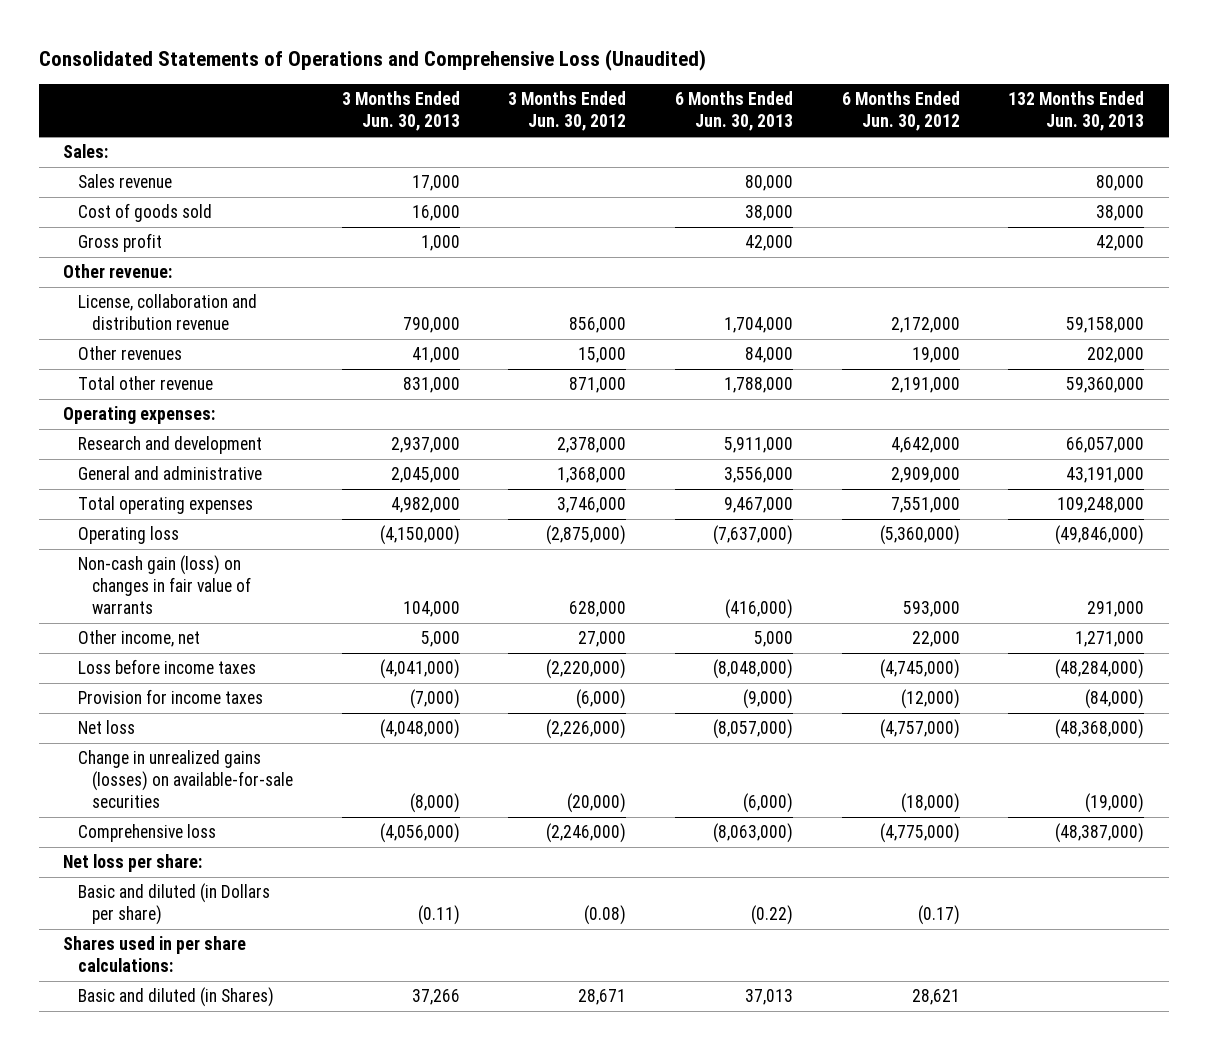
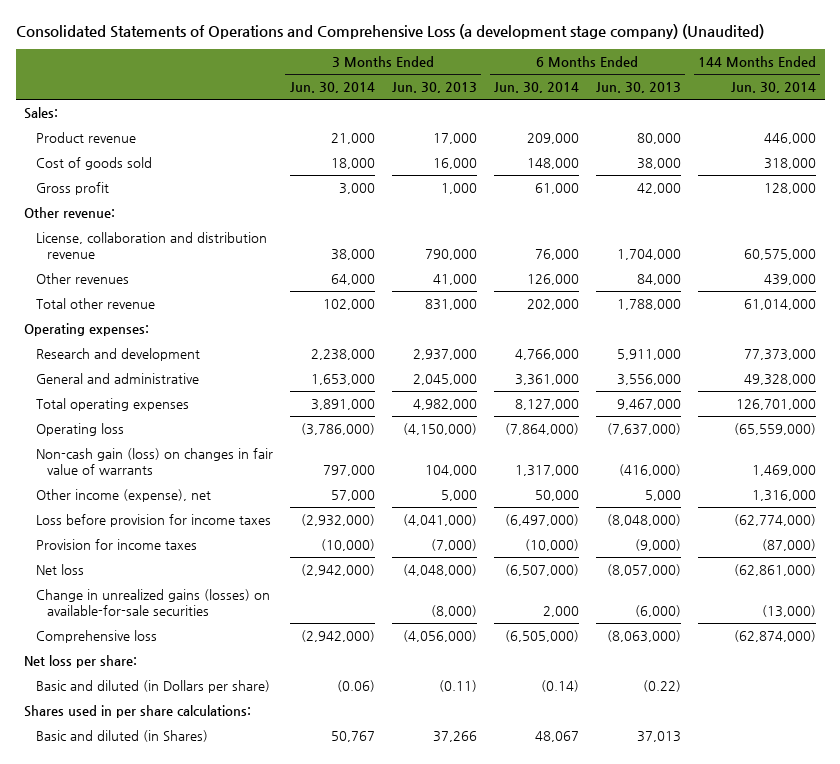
- Consolidated Statements of Operations and Comprehensive Loss (Unaudited)
+ Consolidated Statements of Operations and Comprehensive Loss (a development stage company) (Unaudited)
- | 3 Months Ended Jun. 30, 2013 | 3 Months Ended Jun. 30, 2012 | 6 Months Ended Jun. 30, 2013 | 6 Months Ended Jun. 30, 2012 | 132 Months Ended Jun. 30, 2013
+ | 3 Months Ended Jun. 30, 2014 | 3 Months Ended Jun. 30, 2013 | 6 Months Ended Jun. 30, 2014 | 6 Months Ended Jun. 30, 2013 | 144 Months Ended Jun. 30, 2014
- Sales revenue | 17,000 | | 80,000 | | 80,000
+ Product revenue | 21,000 | 17,000 | 209,000 | 80,000 | 446,000
- Other income, net | 5,000 | 27,000 | 5,000 | 22,000 | 1,271,000
- Loss before income taxes | (4,041,000) | (2,220,000) | (8,048,000) | (4,745,000) | (48,284,000)
+ Other income (expense), net | 57,000 | 5,000 | 50,000 | 5,000 | 1,316,000
+ Loss before provision for income taxes | (2,932,000) | (4,041,000) | (6,497,000) | (8,048,000) | (62,774,000)

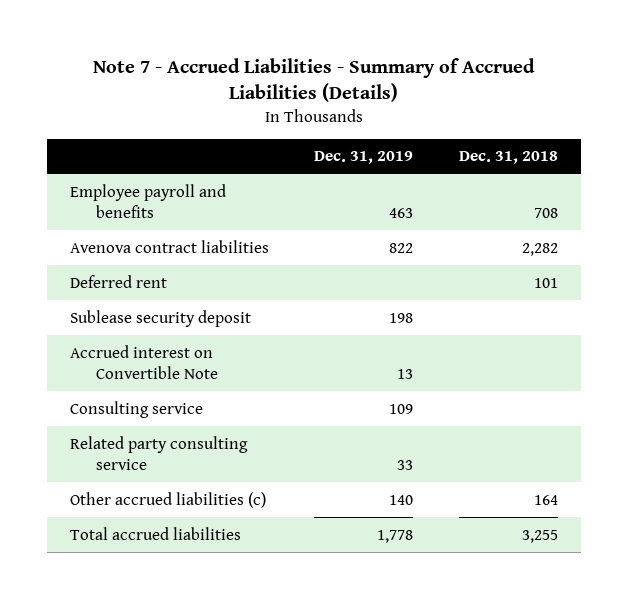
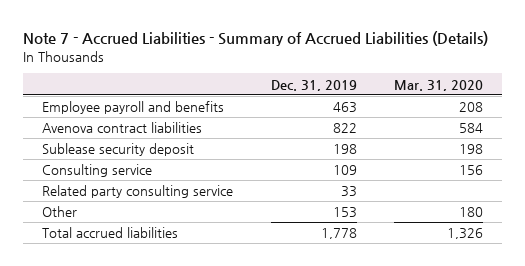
- | Dec. 31, 2019 | Dec. 31, 2018
+ | Dec. 31, 2019 | Mar. 31, 2020
- Deferred rent | | 101
- Accrued interest on Convertible Note | 13 |
- Other accrued liabilities (c) | 140 | 164
+ Other | 153 | 180

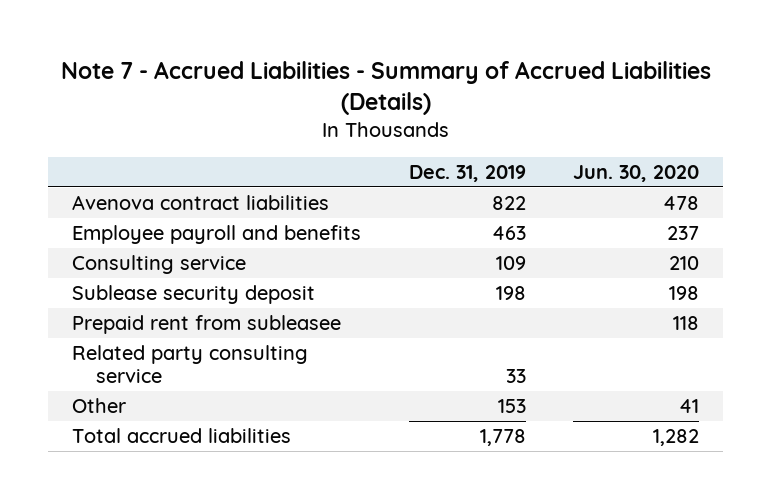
- | Dec. 31, 2019 | Mar. 31, 2020
+ | Dec. 31, 2019 | Jun. 30, 2020
moved down: Employee payroll and benefits | 463 | 237
moved down: Sublease security deposit | 198 | 198
+ Prepaid rent from subleasee | | 118

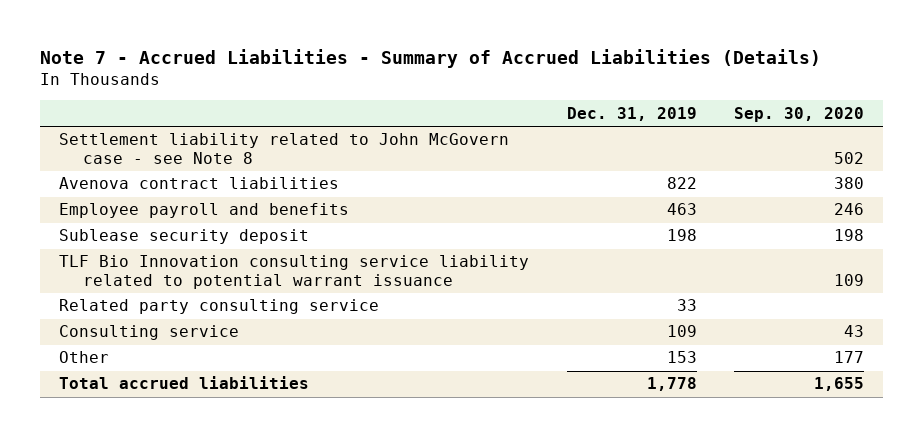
- | Dec. 31, 2019 | Jun. 30, 2020
+ | Dec. 31, 2019 | Sep. 30, 2020
+ Settlement liability related to John McGovern case - see Note 8 | | 502
- Prepaid rent from subleasee | | 118
+ TLF Bio Innovation consulting service liability related to potential warrant issuance | | 109
moved down: Consulting service | 109 | 43

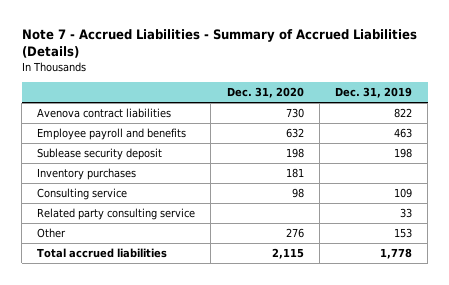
- | Dec. 31, 2019 | Sep. 30, 2020
+ | Dec. 31, 2020 | Dec. 31, 2019
- Settlement liability related to John McGovern case - see Note 8 | | 502
- TLF Bio Innovation consulting service liability related to potential warrant issuance | | 109
+ Inventory purchases | 181 |
moved down: Related party consulting service | | 33

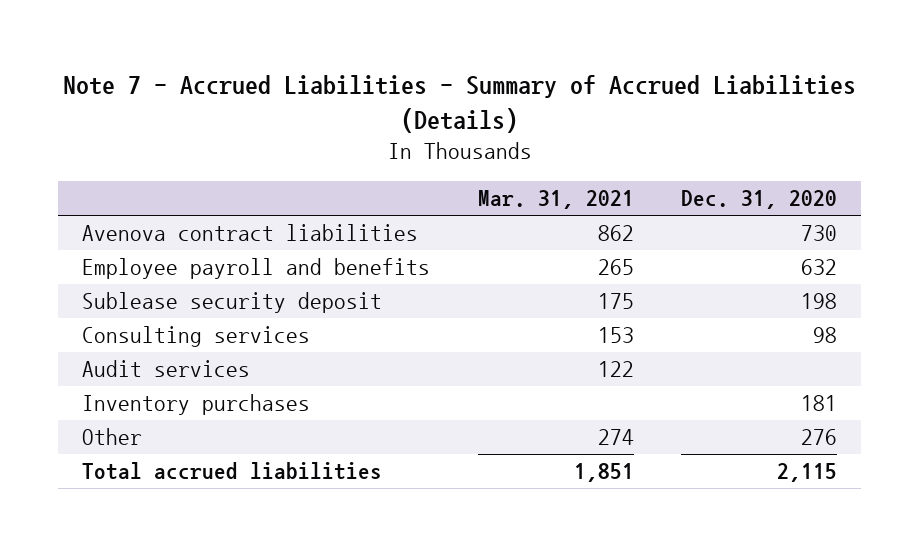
- | Dec. 31, 2020 | Dec. 31, 2019
+ | Mar. 31, 2021 | Dec. 31, 2020
+ Consulting services | 153 | 98
+ Audit services | 122 |
- Consulting service | 98 | 109
- Related party consulting service | | 33

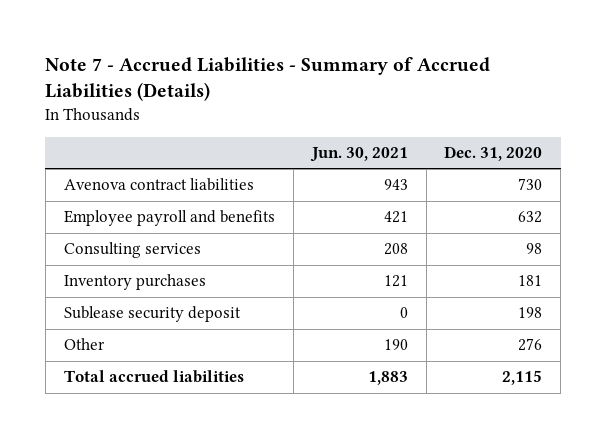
- | Mar. 31, 2021 | Dec. 31, 2020
+ | Jun. 30, 2021 | Dec. 31, 2020
- Audit services | 122 |
moved down: Sublease security deposit | 0 | 198

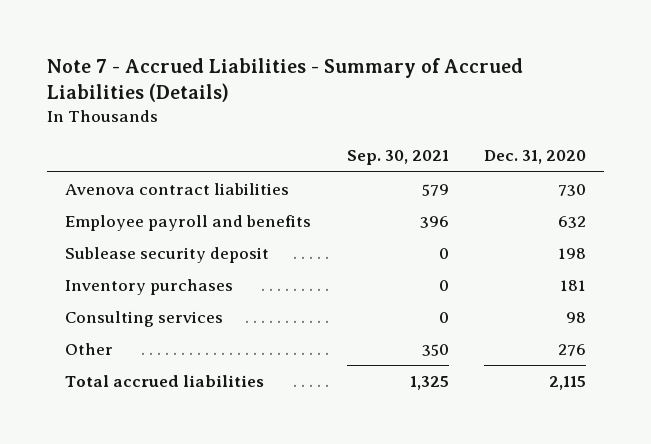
- | Jun. 30, 2021 | Dec. 31, 2020
+ | Sep. 30, 2021 | Dec. 31, 2020
moved down: Inventory purchases | 0 | 181
moved down: Consulting services | 0 | 98

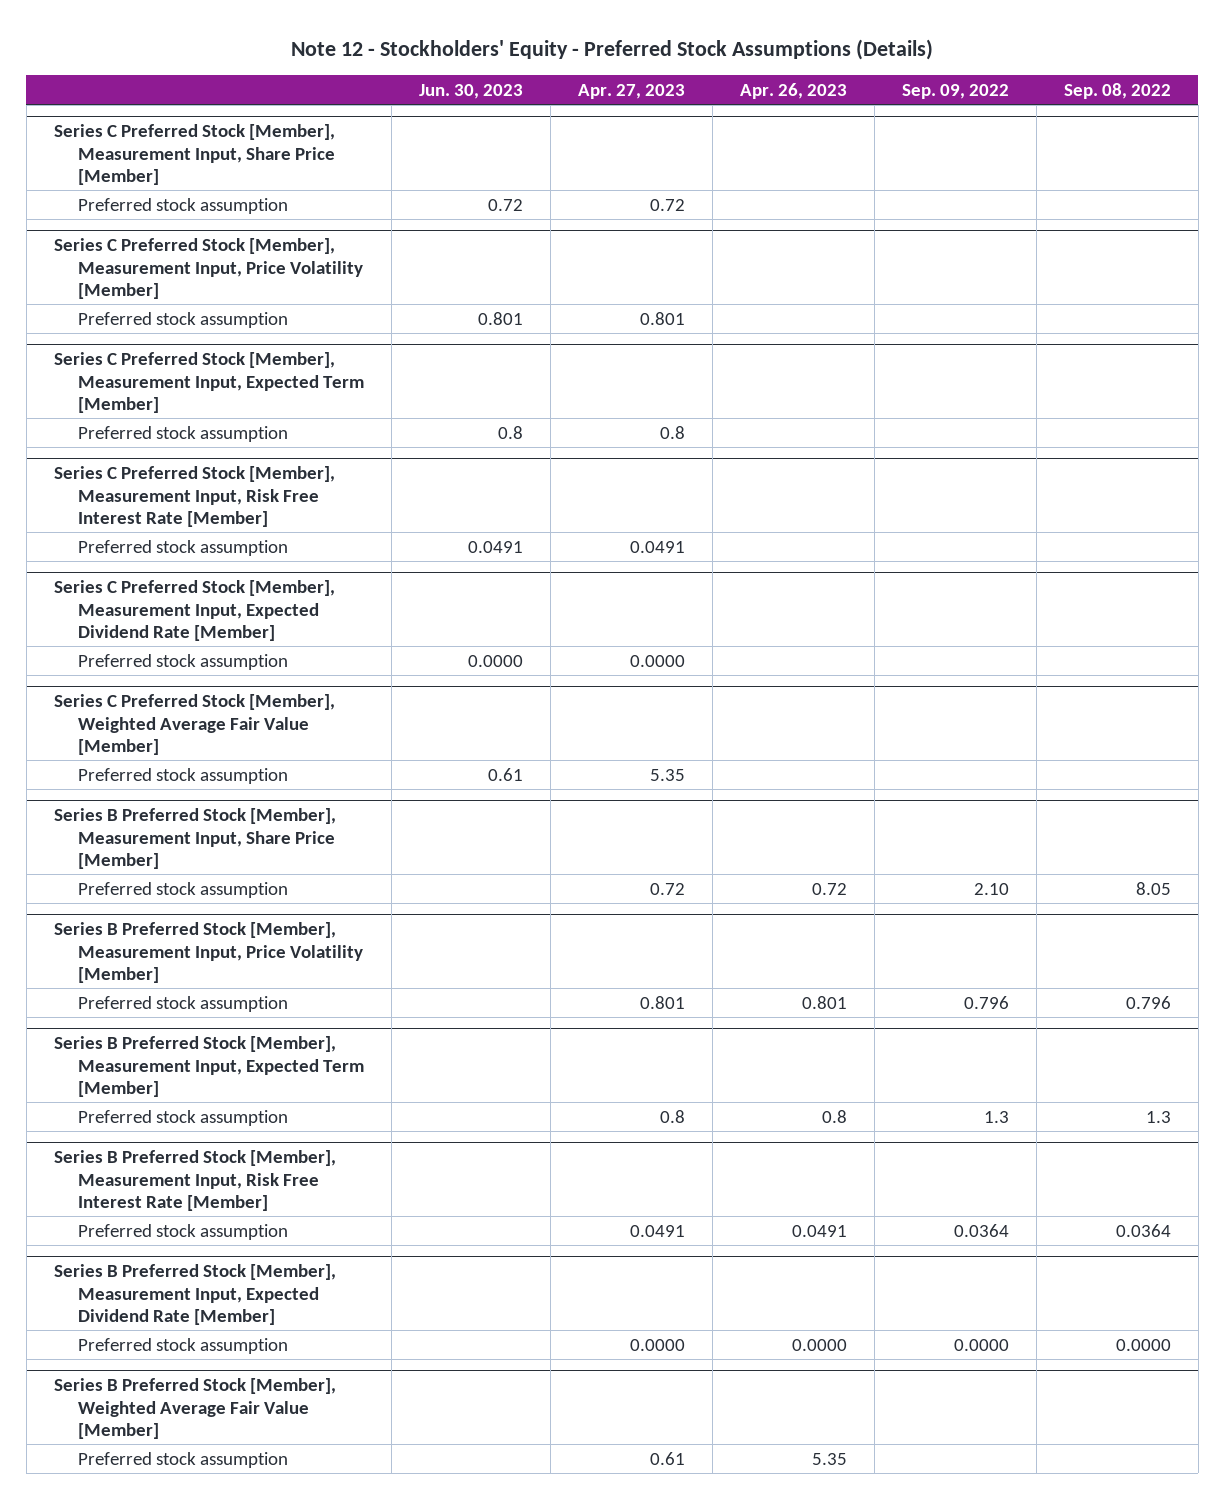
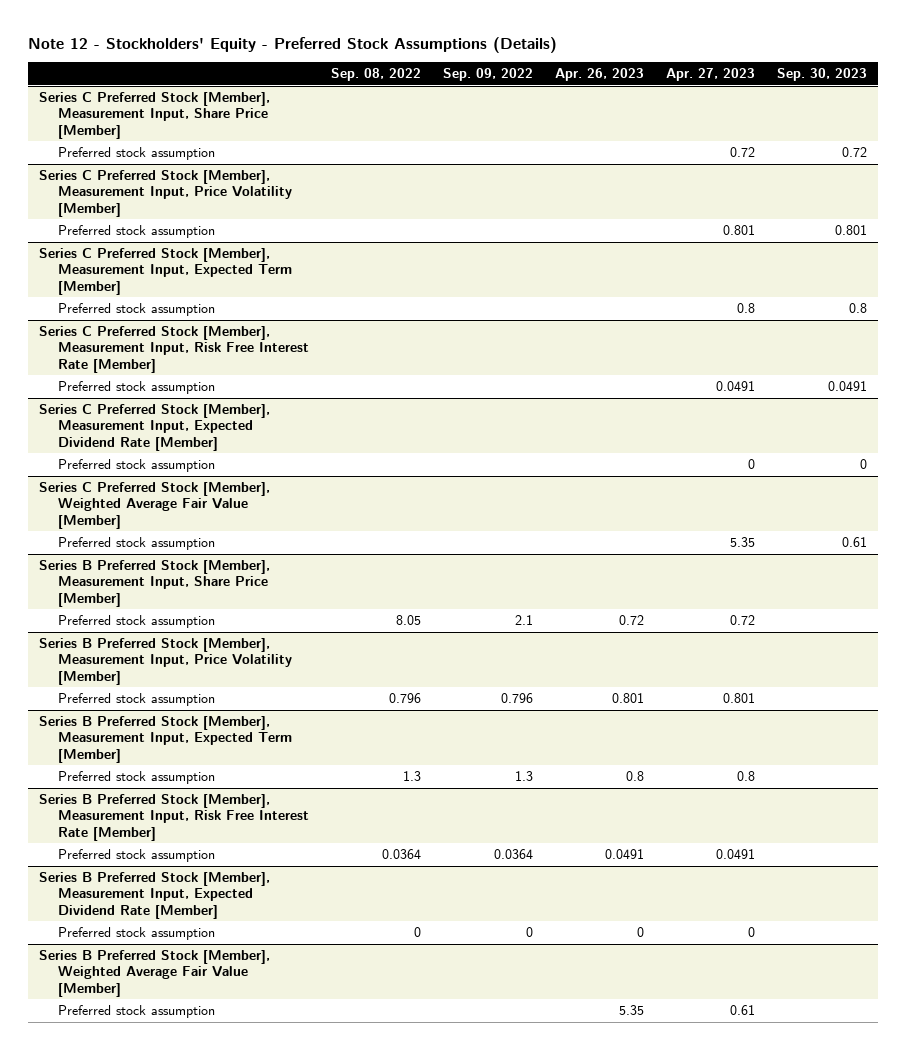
- | Jun. 30, 2023 | Apr. 27, 2023 | Apr. 26, 2023 | Sep. 09, 2022 | Sep. 08, 2022
+ | Sep. 08, 2022 | Sep. 09, 2022 | Apr. 26, 2023 | Apr. 27, 2023 | Sep. 30, 2023
@ Series C Preferred Stock [Member], Measurement Input, Expected Dividend Rate [Member]
- Preferred stock assumption | 0.0000 | 0.0000 | | |
+ Preferred stock assumption | | | | 0 | 0
@ Series B Preferred Stock [Member], Measurement Input, Share Price [Member]
- Preferred stock assumption | | 0.72 | 0.72 | 2.10 | 8.05
+ Preferred stock assumption | 8.05 | 2.1 | 0.72 | 0.72 |
@ Series B Preferred Stock [Member], Measurement Input, Expected Dividend Rate [Member]
- Preferred stock assumption | | 0.0000 | 0.0000 | 0.0000 | 0.0000
+ Preferred stock assumption | 0 | 0 | 0 | 0 |

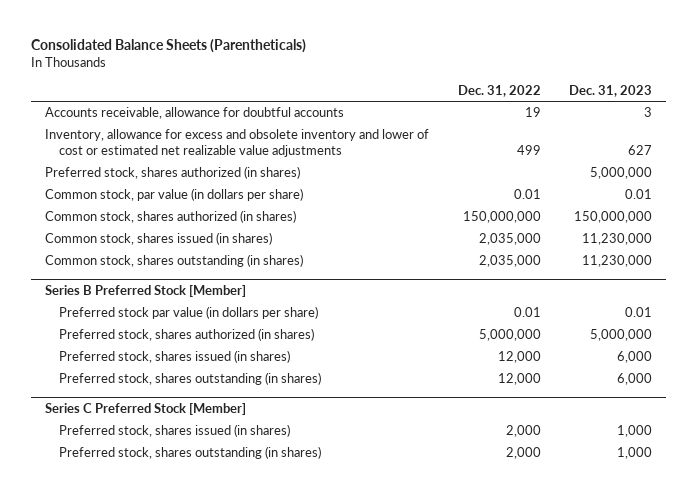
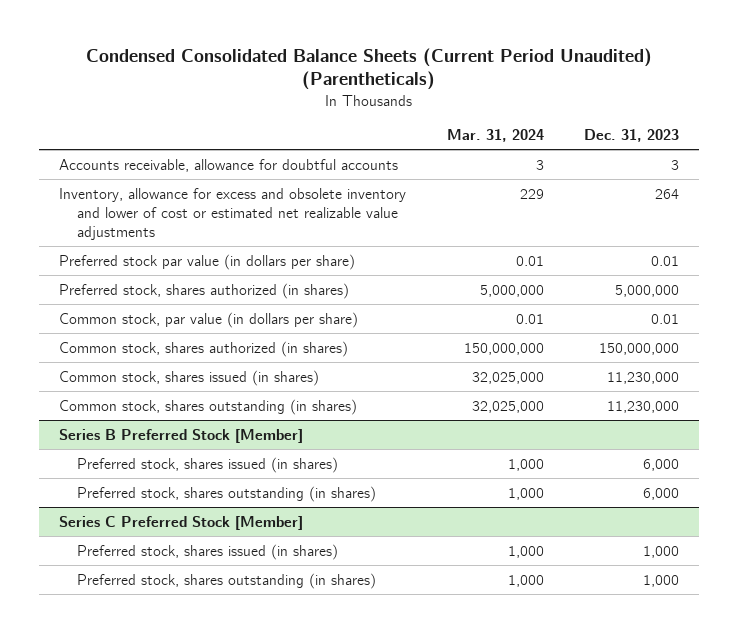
- Consolidated Balance Sheets (Parentheticals)
+ Condensed Consolidated Balance Sheets (Current Period Unaudited) (Parentheticals)
- | Dec. 31, 2022 | Dec. 31, 2023
+ | Mar. 31, 2024 | Dec. 31, 2023
- Inventory, allowance for excess and obsolete inventory and lower of cost or estimated net realizable value adjustments | 499 | 627
+ Inventory, allowance for excess and obsolete inventory and lower of cost or estimated net realizable value adjustments | 229 | 264
+ Preferred stock par value (in dollars per share) | 0.01 | 0.01
@ Series B Preferred Stock [Member]
- Preferred stock par value (in dollars per share) | 0.01 | 0.01
- Preferred stock, shares authorized (in shares) | 5,000,000 | 5,000,000

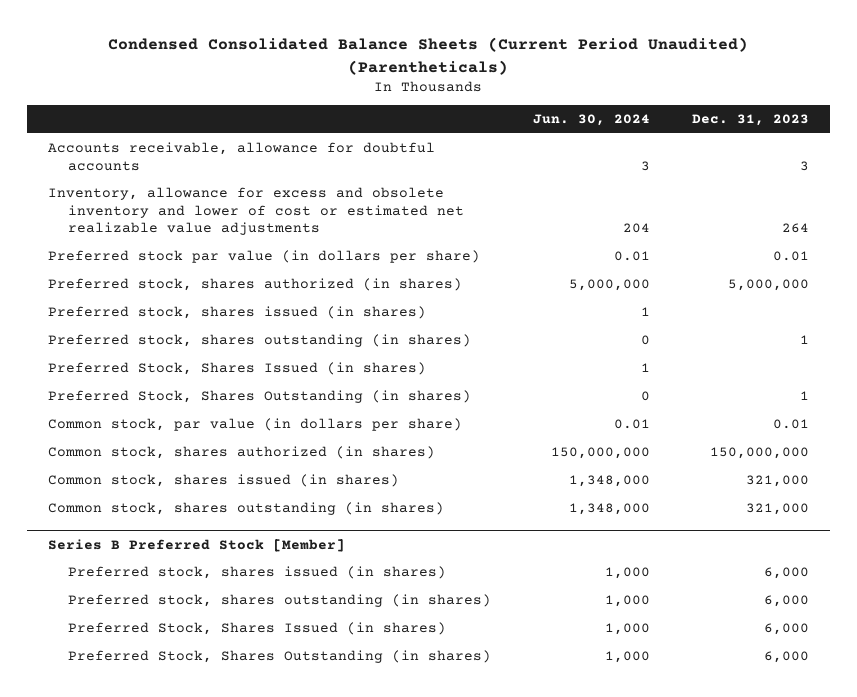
- | Mar. 31, 2024 | Dec. 31, 2023
+ | Jun. 30, 2024 | Dec. 31, 2023
+ Preferred stock, shares issued (in shares) | 1 |
+ Preferred stock, shares outstanding (in shares) | 0 | 1
+ Preferred Stock, Shares Issued (in shares) | 1 |
+ Preferred Stock, Shares Outstanding (in shares) | 0 | 1
- Common stock, shares issued (in shares) | 32,025,000 | 11,230,000
- Common stock, shares outstanding (in shares) | 32,025,000 | 11,230,000
+ Common stock, shares issued (in shares) | 1,348,000 | 321,000
+ Common stock, shares outstanding (in shares) | 1,348,000 | 321,000
- Series C Preferred Stock [Member]
- Preferred stock, shares issued (in shares) | 1,000 | 1,000
- Preferred stock, shares outstanding (in shares) | 1,000 | 1,000
@ Series B Preferred Stock [Member]
+ Preferred Stock, Shares Issued (in shares) | 1,000 | 6,000
+ Preferred Stock, Shares Outstanding (in shares) | 1,000 | 6,000

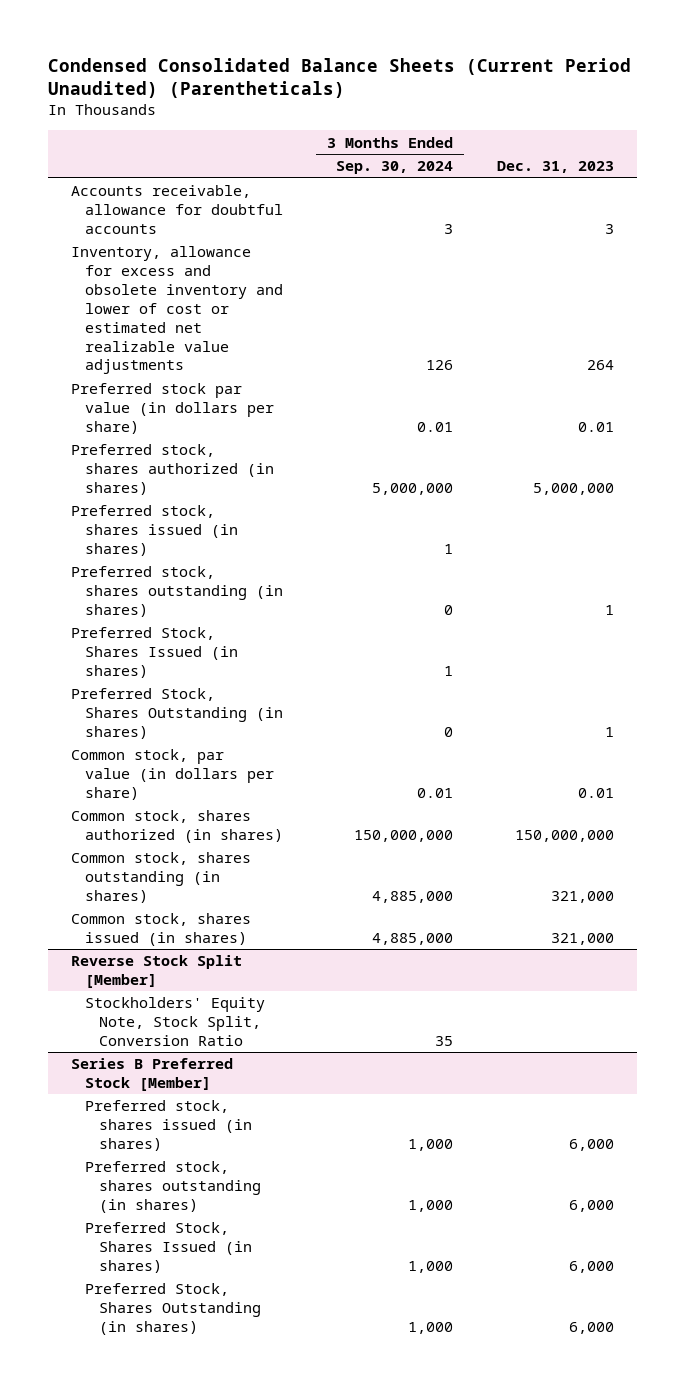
- | Jun. 30, 2024 | Dec. 31, 2023
+ | 3 Months Ended Sep. 30, 2024 | Dec. 31, 2023
moved down: Common stock, shares issued (in shares) | 4,885,000 | 321,000
+ Reverse Stock Split [Member]
+ Stockholders' Equity Note, Stock Split, Conversion Ratio | 35 |

